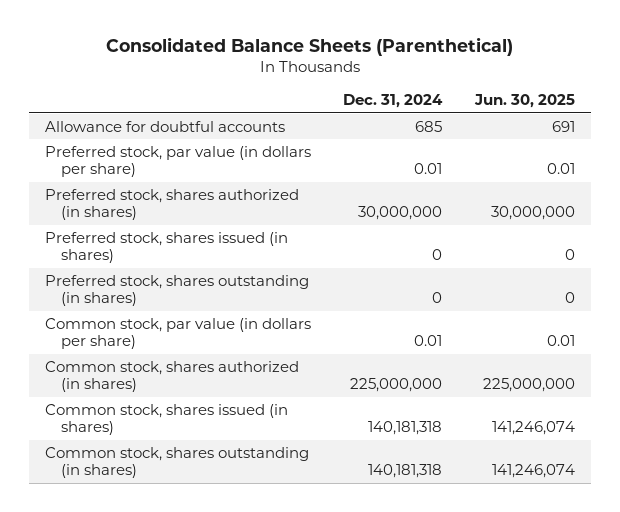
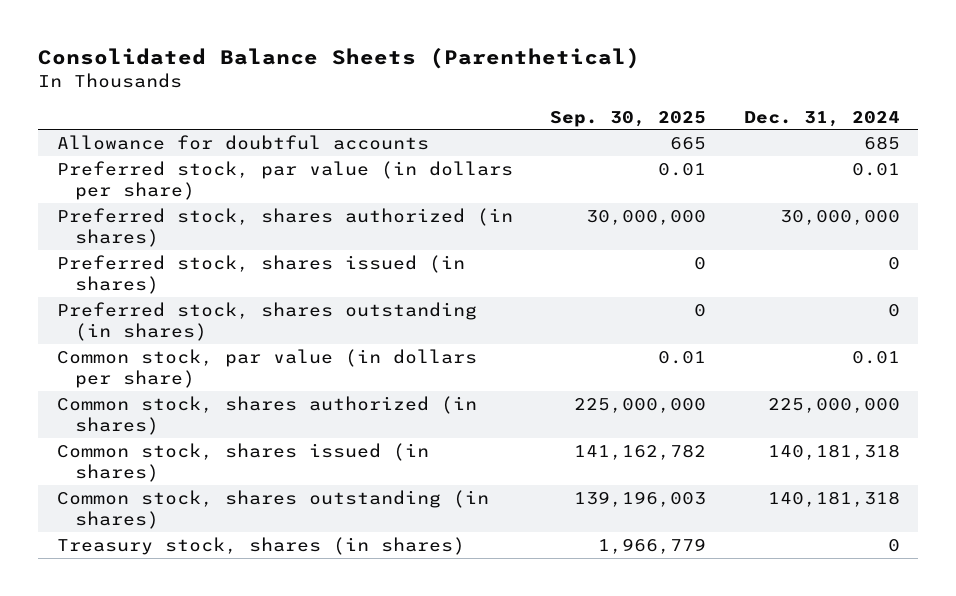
- | Dec. 31, 2024 | Jun. 30, 2025
+ | Sep. 30, 2025 | Dec. 31, 2024
+ Treasury stock, shares (in shares) | 1,966,779 | 0

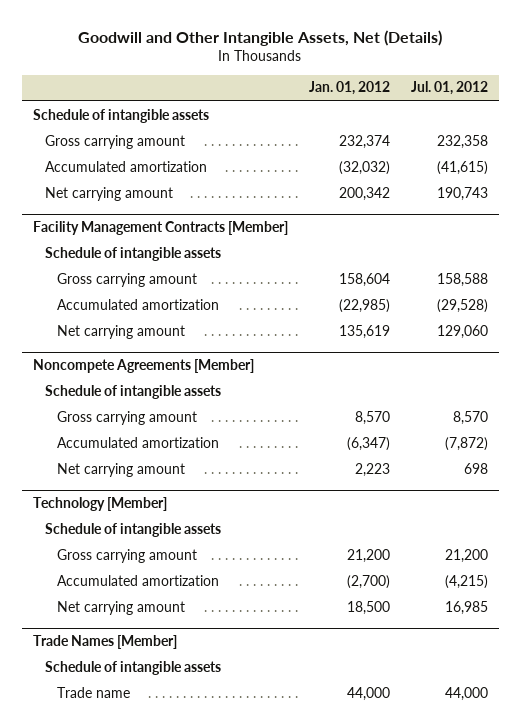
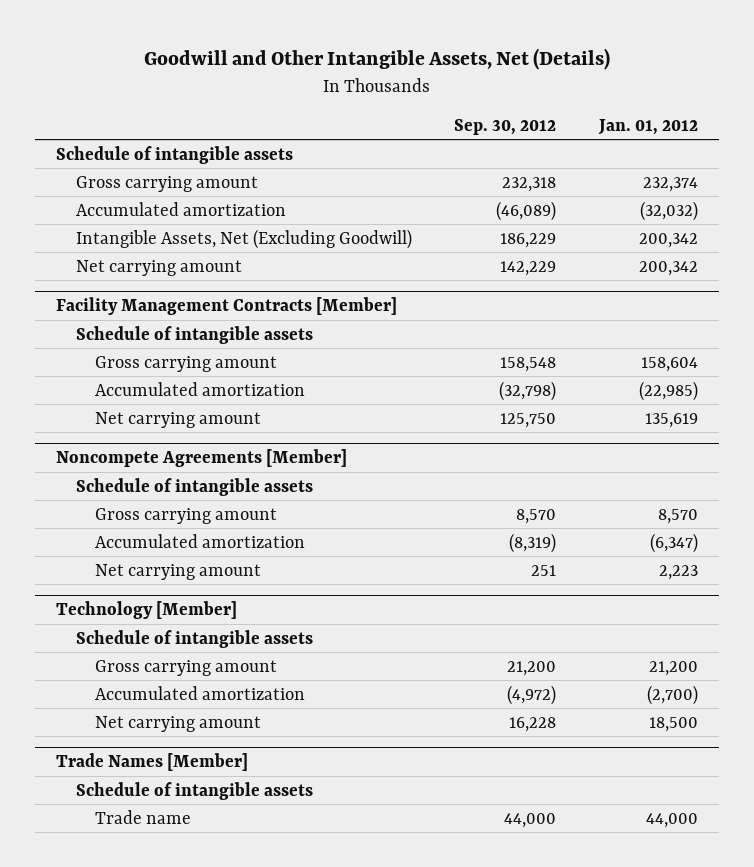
- | Jan. 01, 2012 | Jul. 01, 2012
+ | Sep. 30, 2012 | Jan. 01, 2012
+ Intangible Assets, Net (Excluding Goodwill) | 186,229 | 200,342

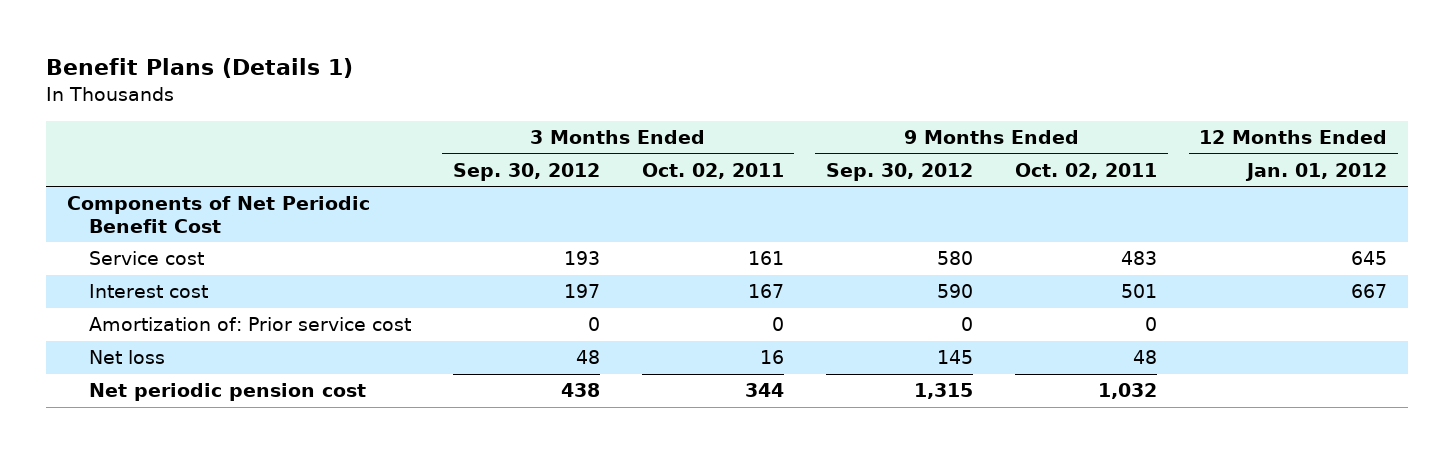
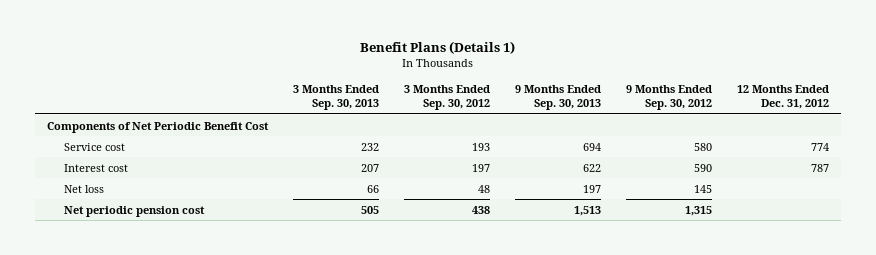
- | 3 Months Ended Sep. 30, 2012 | 3 Months Ended Oct. 02, 2011 | 9 Months Ended Sep. 30, 2012 | 9 Months Ended Oct. 02, 2011 | 12 Months Ended Jan. 01, 2012
+ | 3 Months Ended Sep. 30, 2013 | 3 Months Ended Sep. 30, 2012 | 9 Months Ended Sep. 30, 2013 | 9 Months Ended Sep. 30, 2012 | 12 Months Ended Dec. 31, 2012
- Amortization of: Prior service cost | 0 | 0 | 0 | 0 |

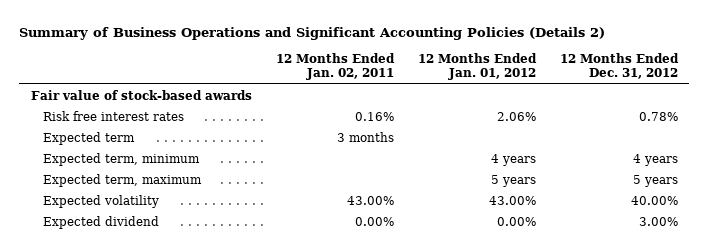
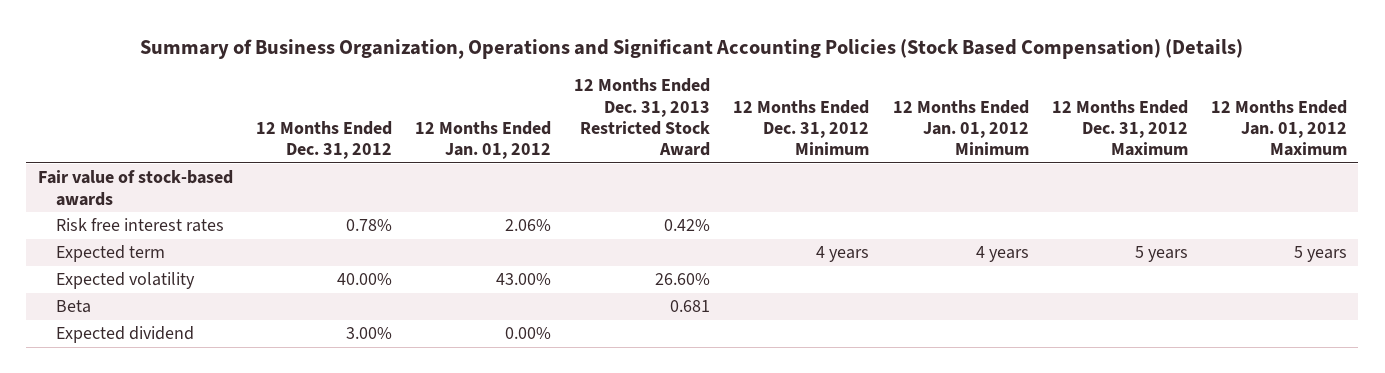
- Summary of Business Operations and Significant Accounting Policies (Details 2)
+ Summary of Business Organization, Operations and Significant Accounting Policies (Stock Based Compensation) (Details)
- | 12 Months Ended Jan. 02, 2011 | 12 Months Ended Jan. 01, 2012 | 12 Months Ended Dec. 31, 2012
+ | 12 Months Ended Dec. 31, 2012 | 12 Months Ended Jan. 01, 2012 | 12 Months Ended Dec. 31, 2013 Restricted Stock Award | 12 Months Ended Dec. 31, 2012 Minimum | 12 Months Ended Jan. 01, 2012 Minimum | 12 Months Ended Dec. 31, 2012 Maximum | 12 Months Ended Jan. 01, 2012 Maximum
- Expected term, minimum | | 4 years | 4 years
- Expected term, maximum | | 5 years | 5 years
+ Beta | | | 0.681 | | | |

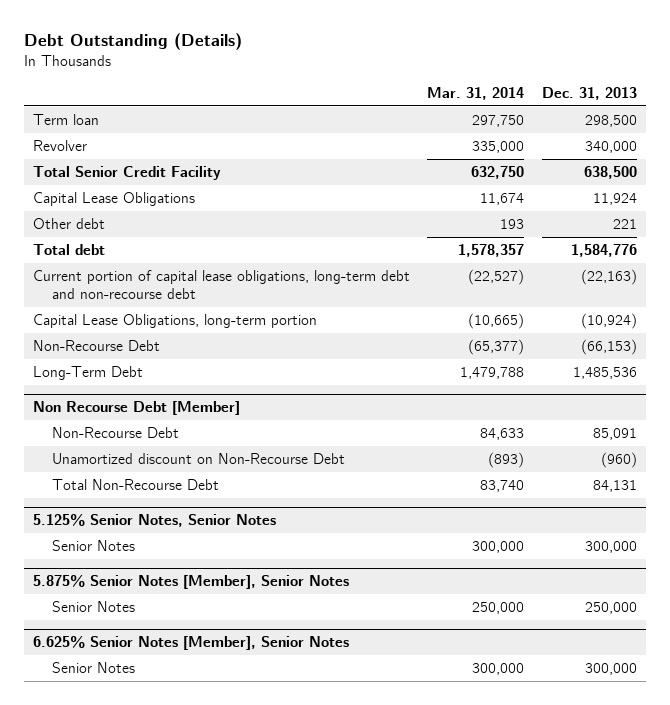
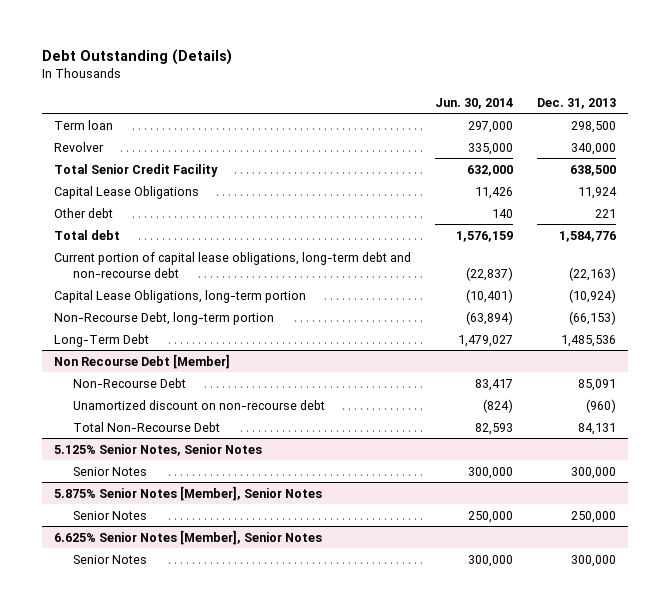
- | Mar. 31, 2014 | Dec. 31, 2013
+ | Jun. 30, 2014 | Dec. 31, 2013
- Non-Recourse Debt | (65,377) | (66,153)
+ Non-Recourse Debt, long-term portion | (63,894) | (66,153)
@ Non Recourse Debt [Member]
- Unamortized discount on Non-Recourse Debt | (893) | (960)
+ Unamortized discount on non-recourse debt | (824) | (960)

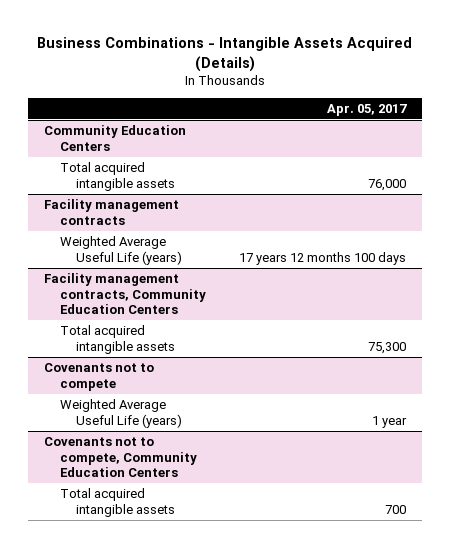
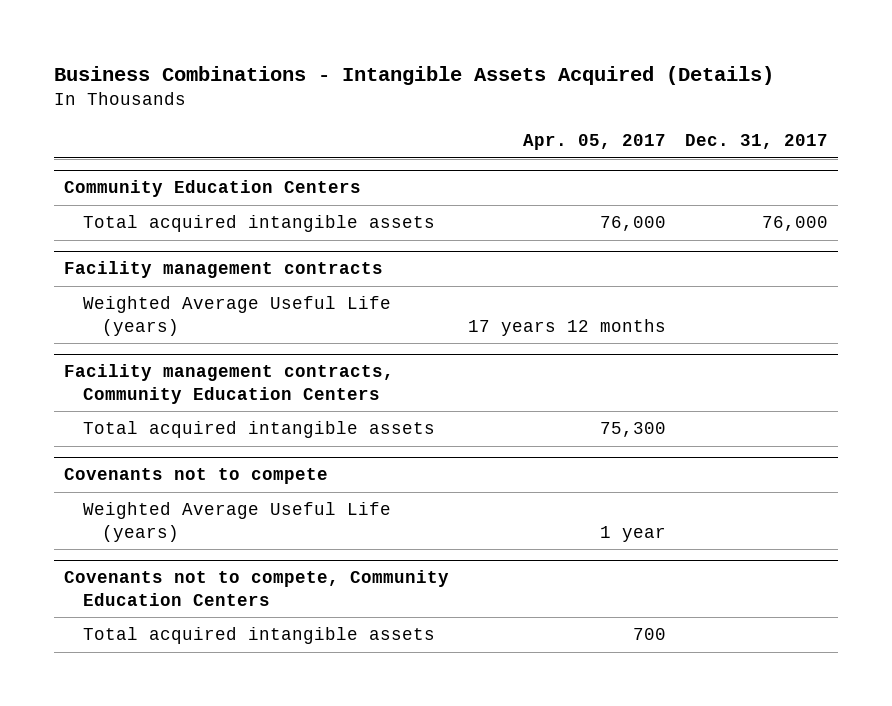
- | Apr. 05, 2017
+ | Apr. 05, 2017 | Dec. 31, 2017
@ Facility management contracts
- Weighted Average Useful Life (years) | 17 years 12 months 100 days
+ Weighted Average Useful Life (years) | 17 years 12 months |

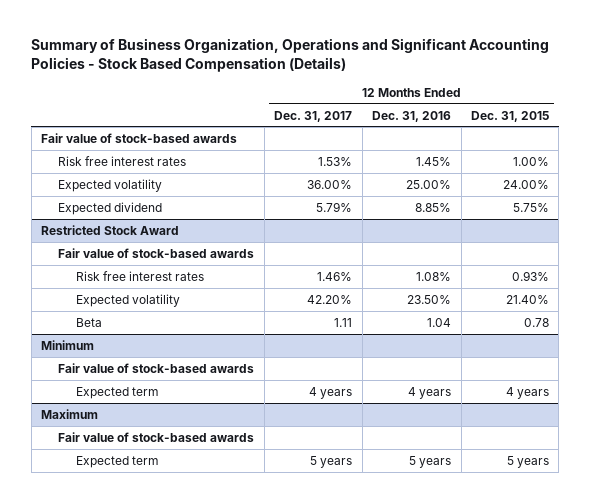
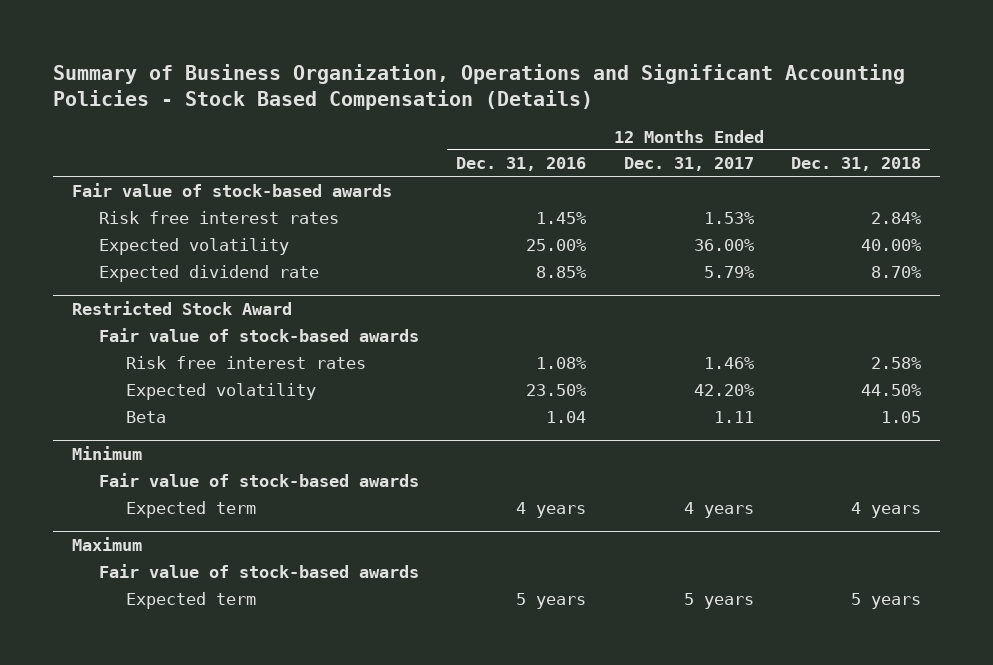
- | 12 Months Ended Dec. 31, 2017 | 12 Months Ended Dec. 31, 2016 | 12 Months Ended Dec. 31, 2015
+ | 12 Months Ended Dec. 31, 2016 | 12 Months Ended Dec. 31, 2017 | 12 Months Ended Dec. 31, 2018
- Expected dividend | 5.79% | 8.85% | 5.75%
+ Expected dividend rate | 8.85% | 5.79% | 8.70%

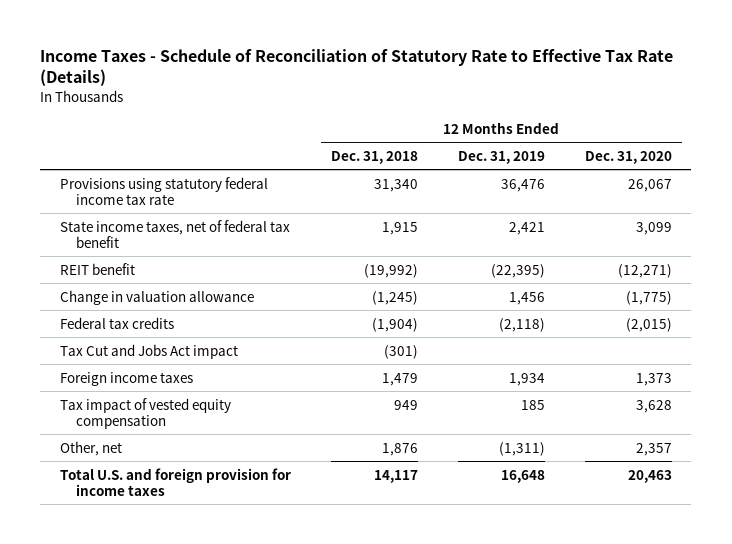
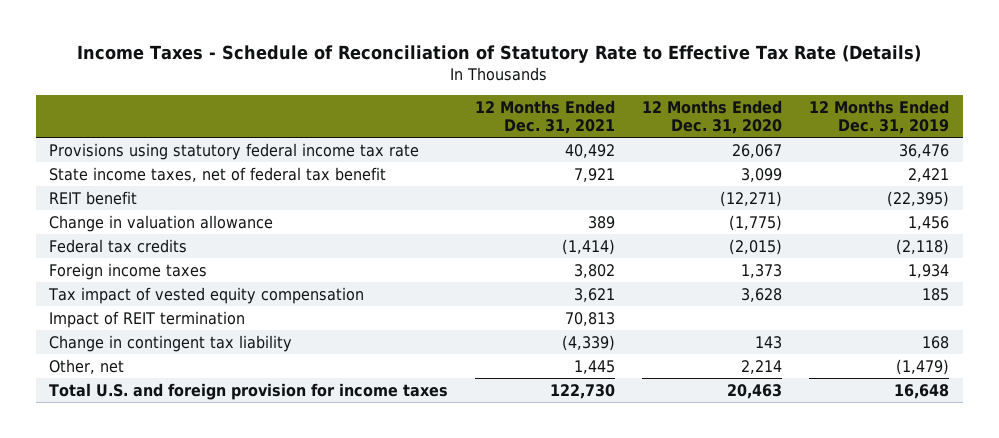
- | 12 Months Ended Dec. 31, 2018 | 12 Months Ended Dec. 31, 2019 | 12 Months Ended Dec. 31, 2020
+ | 12 Months Ended Dec. 31, 2021 | 12 Months Ended Dec. 31, 2020 | 12 Months Ended Dec. 31, 2019
- Tax Cut and Jobs Act impact | (301) | |
- Other, net | 1,876 | (1,311) | 2,357
+ Impact of REIT termination | 70,813 | |
+ Change in contingent tax liability | (4,339) | 143 | 168
+ Other, net | 1,445 | 2,214 | (1,479)

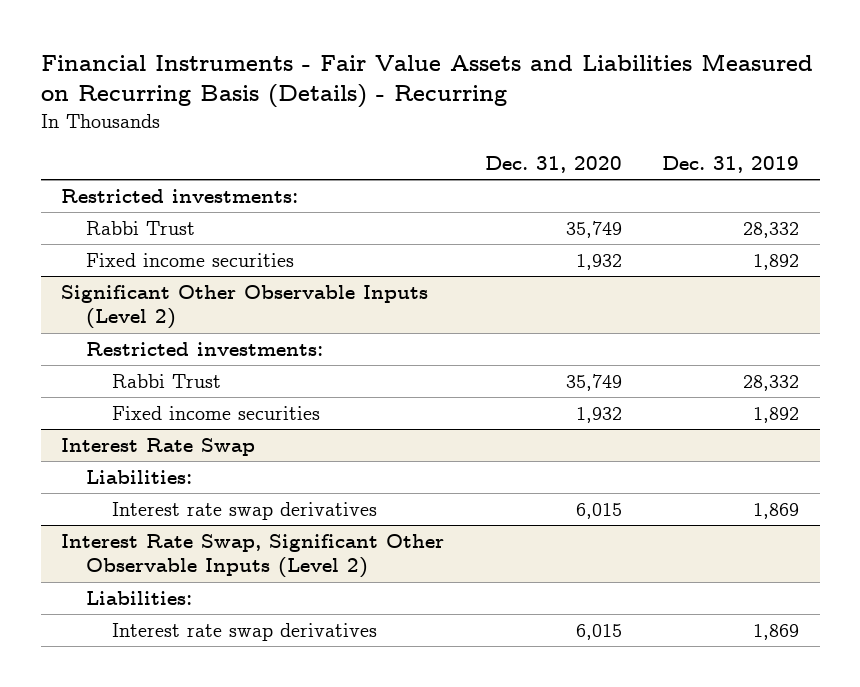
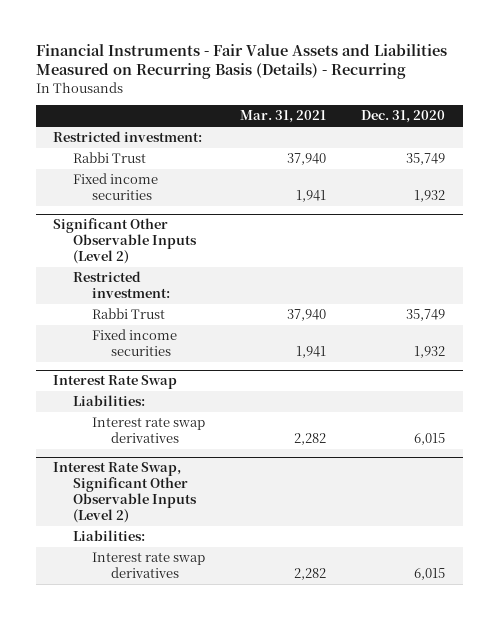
- | Dec. 31, 2020 | Dec. 31, 2019
+ | Mar. 31, 2021 | Dec. 31, 2020
- Restricted investments:
+ Restricted investment:
@ Significant Other Observable Inputs (Level 2)
- Restricted investments:
+ Restricted investment:

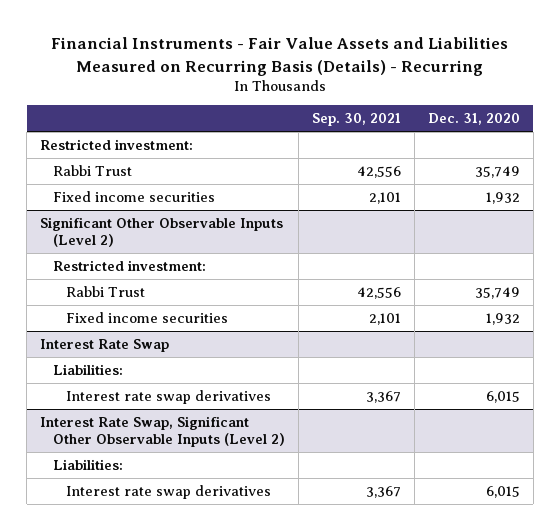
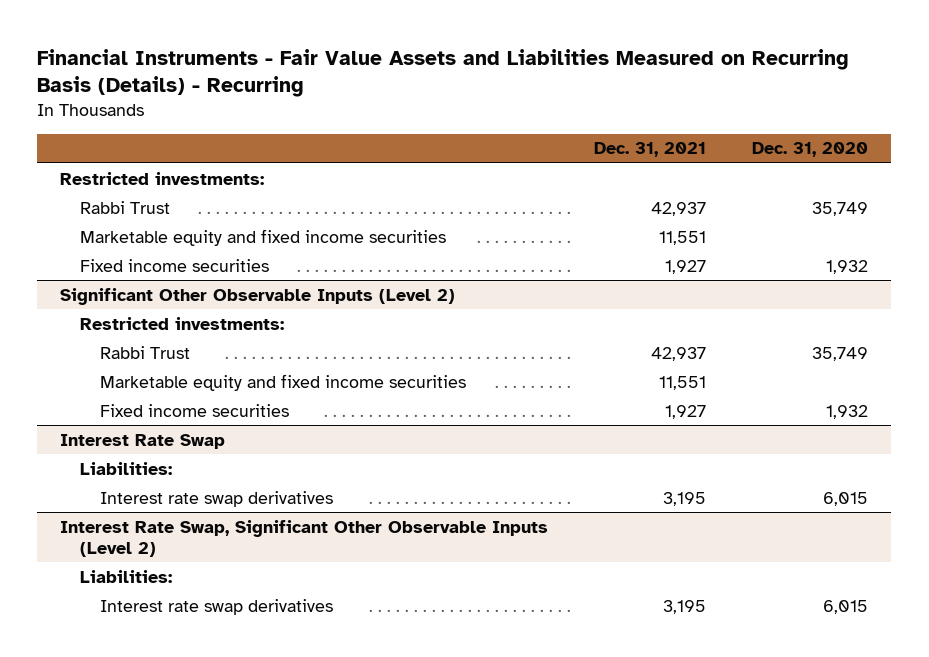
- | Sep. 30, 2021 | Dec. 31, 2020
+ | Dec. 31, 2021 | Dec. 31, 2020
- Restricted investment:
+ Restricted investments:
+ Marketable equity and fixed income securities | 11,551 |
@ Significant Other Observable Inputs (Level 2)
- Restricted investment:
+ Restricted investments:
+ Marketable equity and fixed income securities | 11,551 |

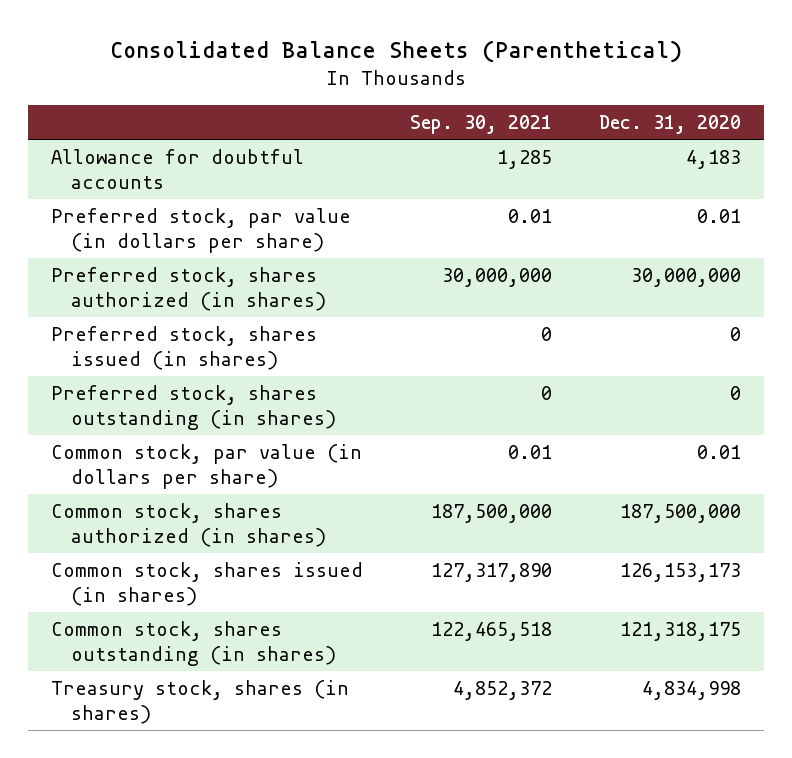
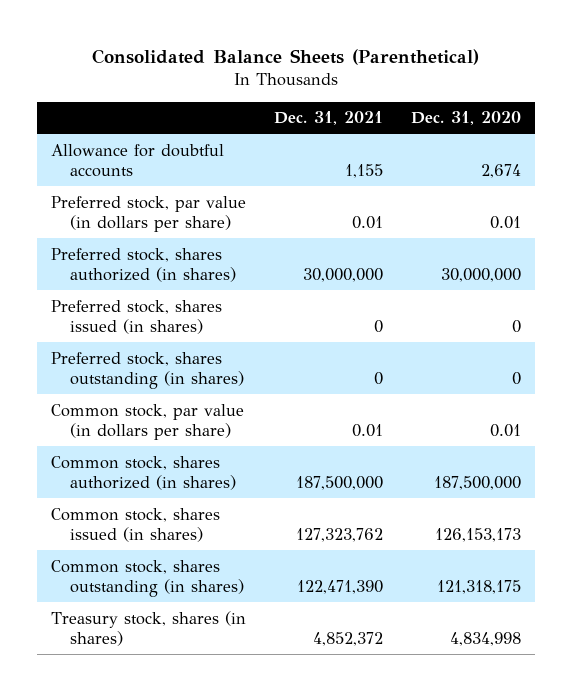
- | Sep. 30, 2021 | Dec. 31, 2020
+ | Dec. 31, 2021 | Dec. 31, 2020
- Allowance for doubtful accounts | 1,285 | 4,183
+ Allowance for doubtful accounts | 1,155 | 2,674

